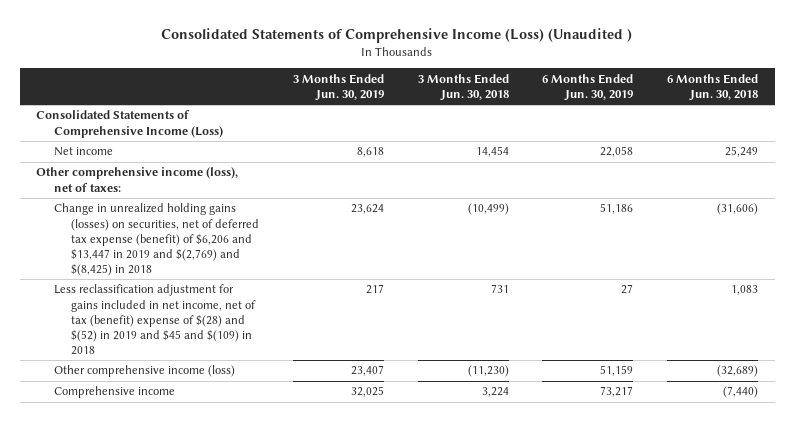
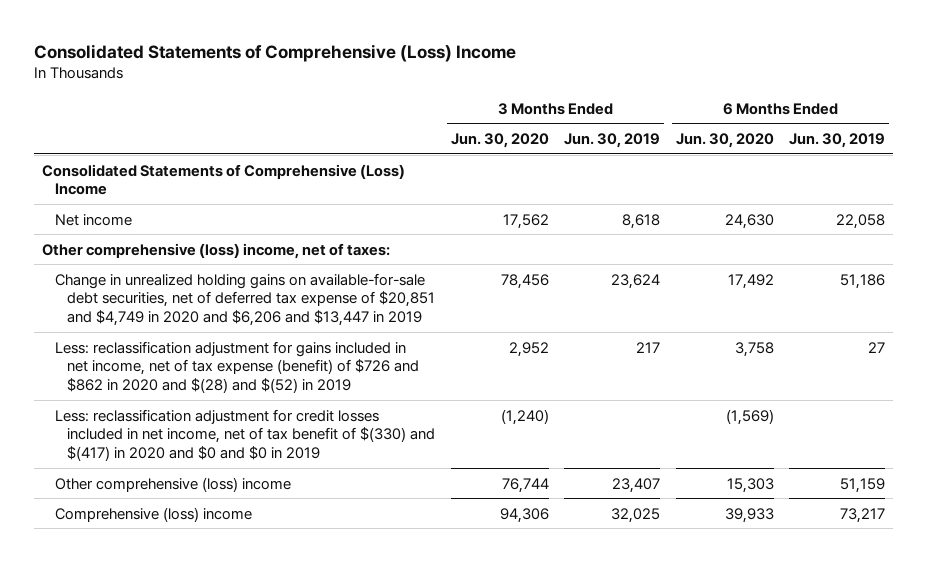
- Consolidated Statements of Comprehensive Income (Loss) (Unaudited )
+ Consolidated Statements of Comprehensive (Loss) Income
- | 3 Months Ended Jun. 30, 2019 | 3 Months Ended Jun. 30, 2018 | 6 Months Ended Jun. 30, 2019 | 6 Months Ended Jun. 30, 2018
+ | 3 Months Ended Jun. 30, 2020 | 3 Months Ended Jun. 30, 2019 | 6 Months Ended Jun. 30, 2020 | 6 Months Ended Jun. 30, 2019
- Consolidated Statements of Comprehensive Income (Loss)
+ Consolidated Statements of Comprehensive (Loss) Income
- Other comprehensive income (loss), net of taxes:
- Change in unrealized holding gains (losses) on securities, net of deferred tax expense (benefit) of $6,206 and $13,447 in 2019 and $(2,769) and $(8,425) in 2018 | 23,624 | (10,499) | 51,186 | (31,606)
- Less reclassification adjustment for gains included in net income, net of tax (benefit) expense of $(28) and $(52) in 2019 and $45 and $(109) in 2018 | 217 | 731 | 27 | 1,083
- Other comprehensive income (loss) | 23,407 | (11,230) | 51,159 | (32,689)
- Comprehensive income | 32,025 | 3,224 | 73,217 | (7,440)
+ Other comprehensive (loss) income, net of taxes:
+ Change in unrealized holding gains on available-for-sale debt securities, net of deferred tax expense of $20,851 and $4,749 in 2020 and $6,206 and $13,447 in 2019 | 78,456 | 23,624 | 17,492 | 51,186
+ Less: reclassification adjustment for gains included in net income, net of tax expense (benefit) of $726 and $862 in 2020 and $(28) and $(52) in 2019 | 2,952 | 217 | 3,758 | 27
+ Less: reclassification adjustment for credit losses included in net income, net of tax benefit of $(330) and $(417) in 2020 and $0 and $0 in 2019 | (1,240) | | (1,569) |
+ Other comprehensive (loss) income | 76,744 | 23,407 | 15,303 | 51,159
+ Comprehensive (loss) income | 94,306 | 32,025 | 39,933 | 73,217

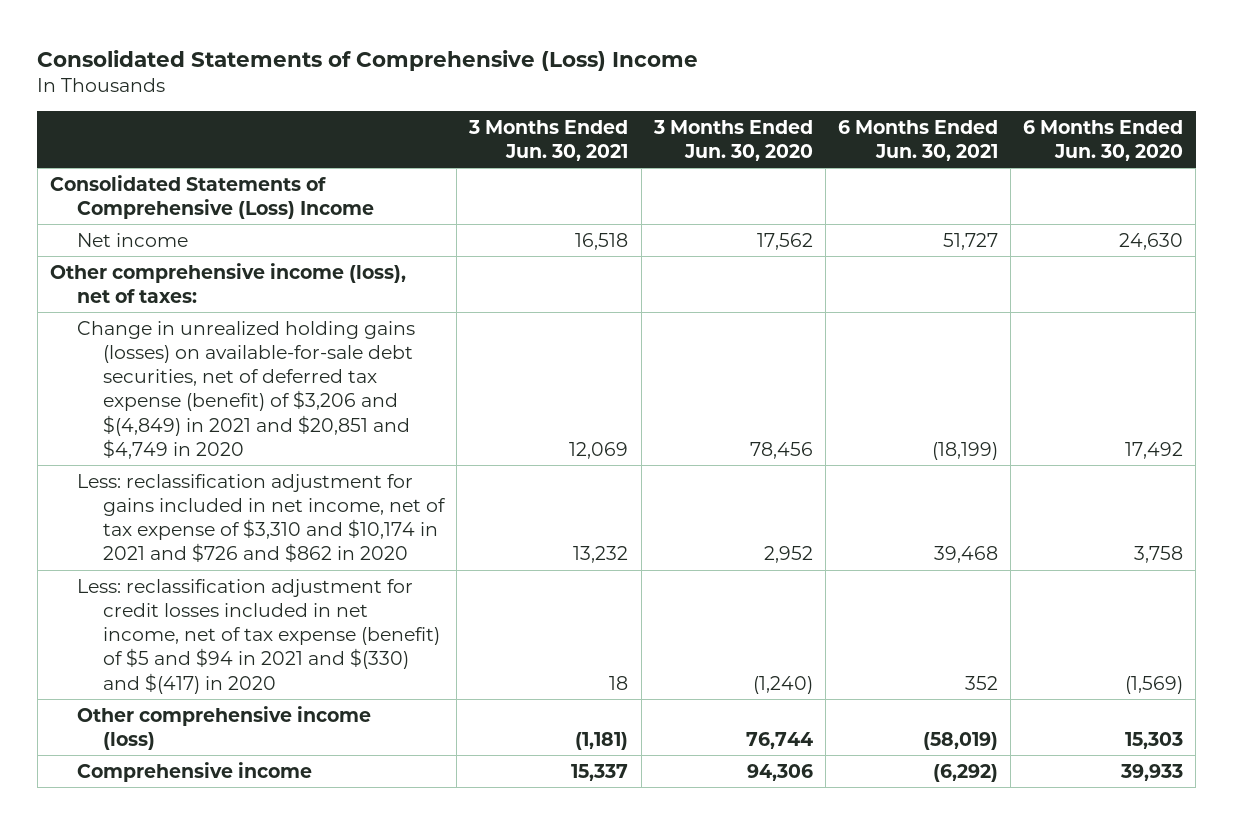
- | 3 Months Ended Jun. 30, 2020 | 3 Months Ended Jun. 30, 2019 | 6 Months Ended Jun. 30, 2020 | 6 Months Ended Jun. 30, 2019
+ | 3 Months Ended Jun. 30, 2021 | 3 Months Ended Jun. 30, 2020 | 6 Months Ended Jun. 30, 2021 | 6 Months Ended Jun. 30, 2020
- Other comprehensive (loss) income, net of taxes:
- Change in unrealized holding gains on available-for-sale debt securities, net of deferred tax expense of $20,851 and $4,749 in 2020 and $6,206 and $13,447 in 2019 | 78,456 | 23,624 | 17,492 | 51,186
- Less: reclassification adjustment for gains included in net income, net of tax expense (benefit) of $726 and $862 in 2020 and $(28) and $(52) in 2019 | 2,952 | 217 | 3,758 | 27
- Less: reclassification adjustment for credit losses included in net income, net of tax benefit of $(330) and $(417) in 2020 and $0 and $0 in 2019 | (1,240) | | (1,569) |
- Other comprehensive (loss) income | 76,744 | 23,407 | 15,303 | 51,159
- Comprehensive (loss) income | 94,306 | 32,025 | 39,933 | 73,217
+ Other comprehensive income (loss), net of taxes:
+ Change in unrealized holding gains (losses) on available-for-sale debt securities, net of deferred tax expense (benefit) of $3,206 and $(4,849) in 2021 and $20,851 and $4,749 in 2020 | 12,069 | 78,456 | (18,199) | 17,492
+ Less: reclassification adjustment for gains included in net income, net of tax expense of $3,310 and $10,174 in 2021 and $726 and $862 in 2020 | 13,232 | 2,952 | 39,468 | 3,758
+ Less: reclassification adjustment for credit losses included in net income, net of tax expense (benefit) of $5 and $94 in 2021 and $(330) and $(417) in 2020 | 18 | (1,240) | 352 | (1,569)
+ Other comprehensive income (loss) | (1,181) | 76,744 | (58,019) | 15,303
+ Comprehensive income | 15,337 | 94,306 | (6,292) | 39,933

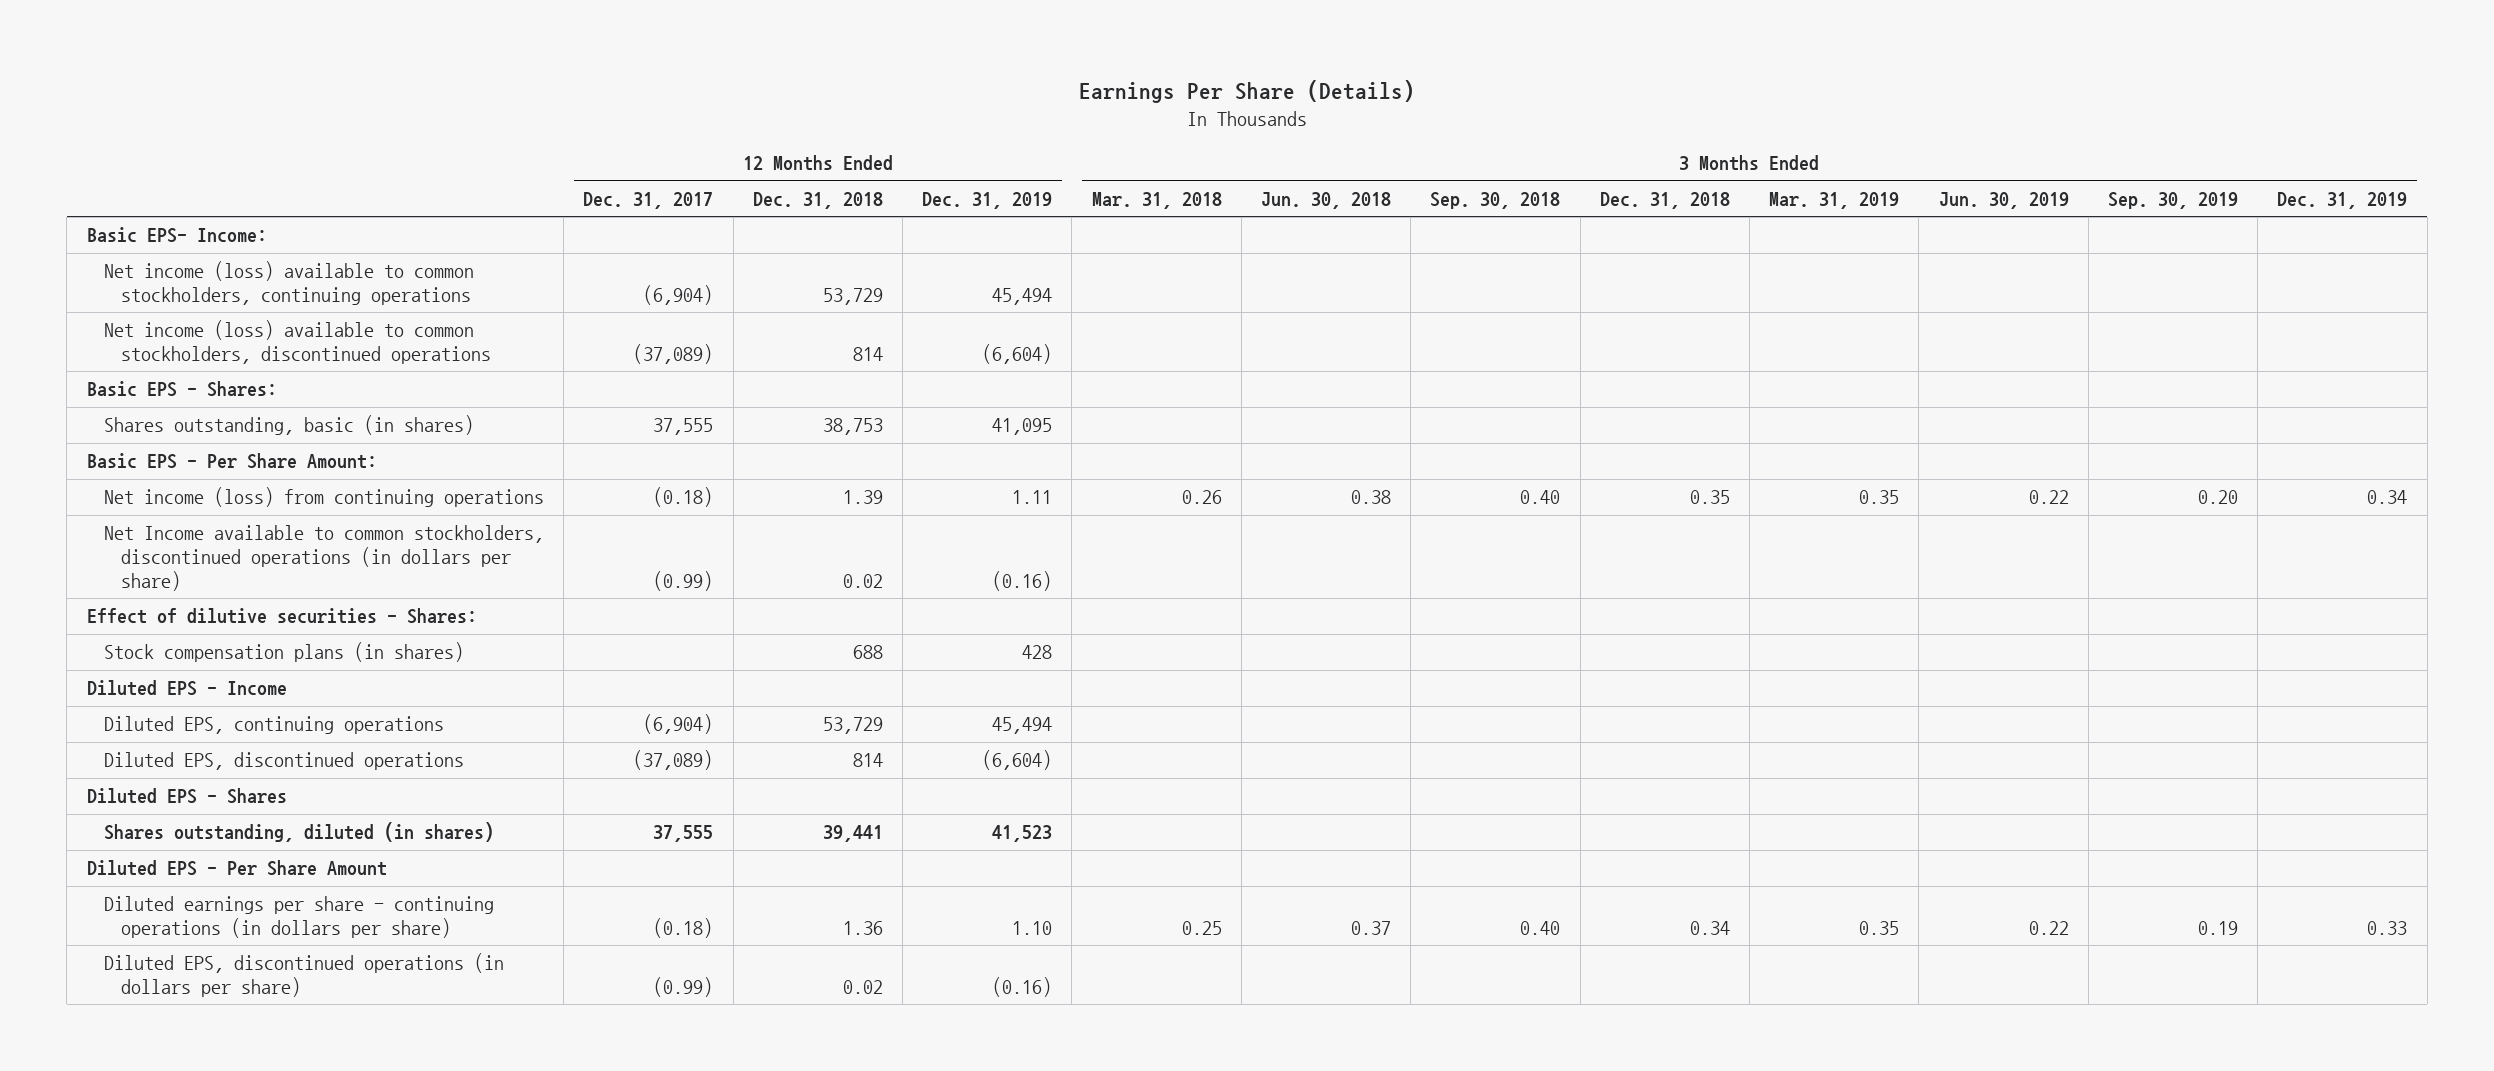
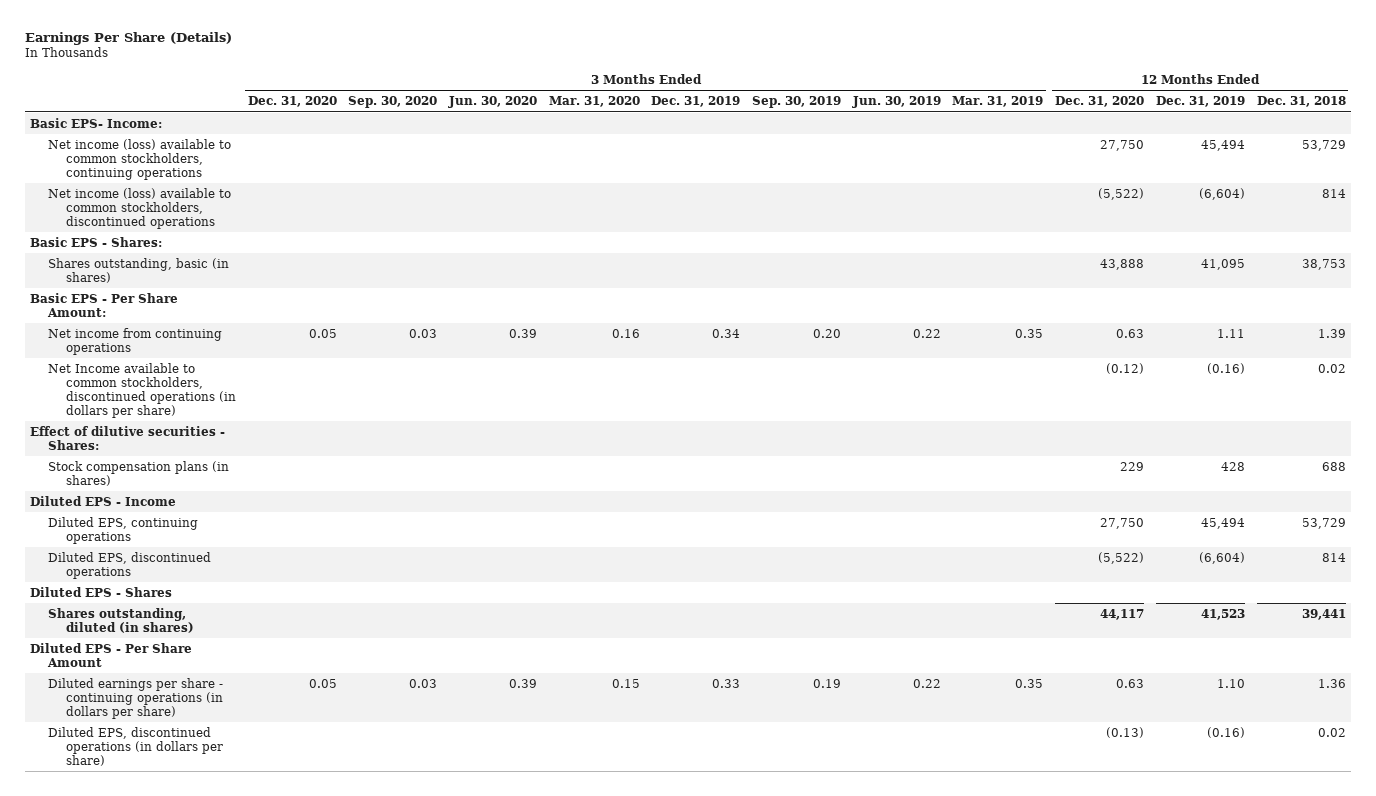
- | 12 Months Ended Dec. 31, 2017 | 12 Months Ended Dec. 31, 2018 | 12 Months Ended Dec. 31, 2019 | 3 Months Ended Mar. 31, 2018 | 3 Months Ended Jun. 30, 2018 | 3 Months Ended Sep. 30, 2018 | 3 Months Ended Dec. 31, 2018 | 3 Months Ended Mar. 31, 2019 | 3 Months Ended Jun. 30, 2019 | 3 Months Ended Sep. 30, 2019 | 3 Months Ended Dec. 31, 2019
+ | 3 Months Ended Dec. 31, 2020 | 3 Months Ended Sep. 30, 2020 | 3 Months Ended Jun. 30, 2020 | 3 Months Ended Mar. 31, 2020 | 3 Months Ended Dec. 31, 2019 | 3 Months Ended Sep. 30, 2019 | 3 Months Ended Jun. 30, 2019 | 3 Months Ended Mar. 31, 2019 | 12 Months Ended Dec. 31, 2020 | 12 Months Ended Dec. 31, 2019 | 12 Months Ended Dec. 31, 2018
- Net income (loss) from continuing operations | (0.18) | 1.39 | 1.11 | 0.26 | 0.38 | 0.40 | 0.35 | 0.35 | 0.22 | 0.20 | 0.34
+ Net income from continuing operations | 0.05 | 0.03 | 0.39 | 0.16 | 0.34 | 0.20 | 0.22 | 0.35 | 0.63 | 1.11 | 1.39

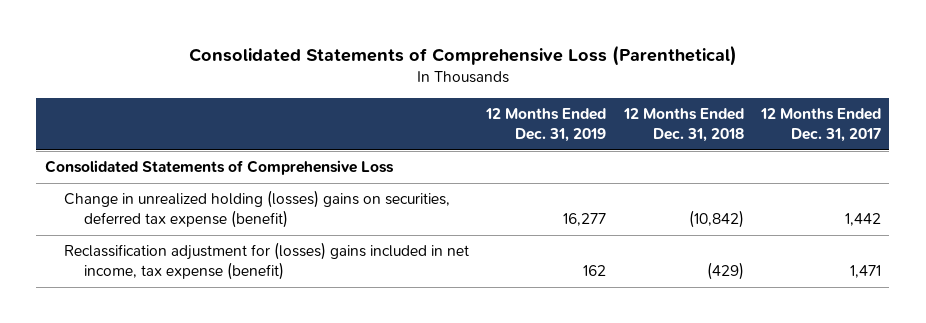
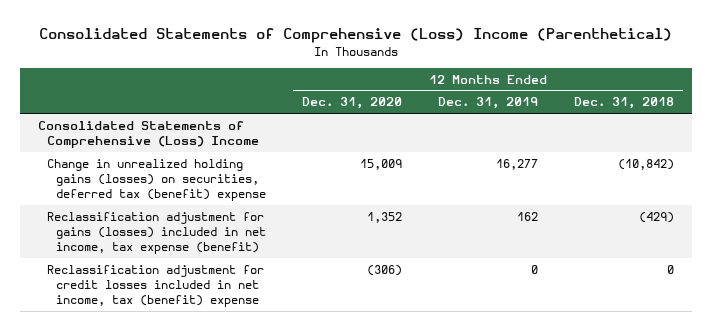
- Consolidated Statements of Comprehensive Loss (Parenthetical)
+ Consolidated Statements of Comprehensive (Loss) Income (Parenthetical)
- | 12 Months Ended Dec. 31, 2019 | 12 Months Ended Dec. 31, 2018 | 12 Months Ended Dec. 31, 2017
+ | 12 Months Ended Dec. 31, 2020 | 12 Months Ended Dec. 31, 2019 | 12 Months Ended Dec. 31, 2018
- Consolidated Statements of Comprehensive Loss
- Change in unrealized holding (losses) gains on securities, deferred tax expense (benefit) | 16,277 | (10,842) | 1,442
- Reclassification adjustment for (losses) gains included in net income, tax expense (benefit) | 162 | (429) | 1,471
+ Consolidated Statements of Comprehensive (Loss) Income
+ Change in unrealized holding gains (losses) on securities, deferred tax (benefit) expense | 15,009 | 16,277 | (10,842)
+ Reclassification adjustment for gains (losses) included in net income, tax expense (benefit) | 1,352 | 162 | (429)
+ Reclassification adjustment for credit losses included in net income, tax (benefit) expense | (306) | 0 | 0

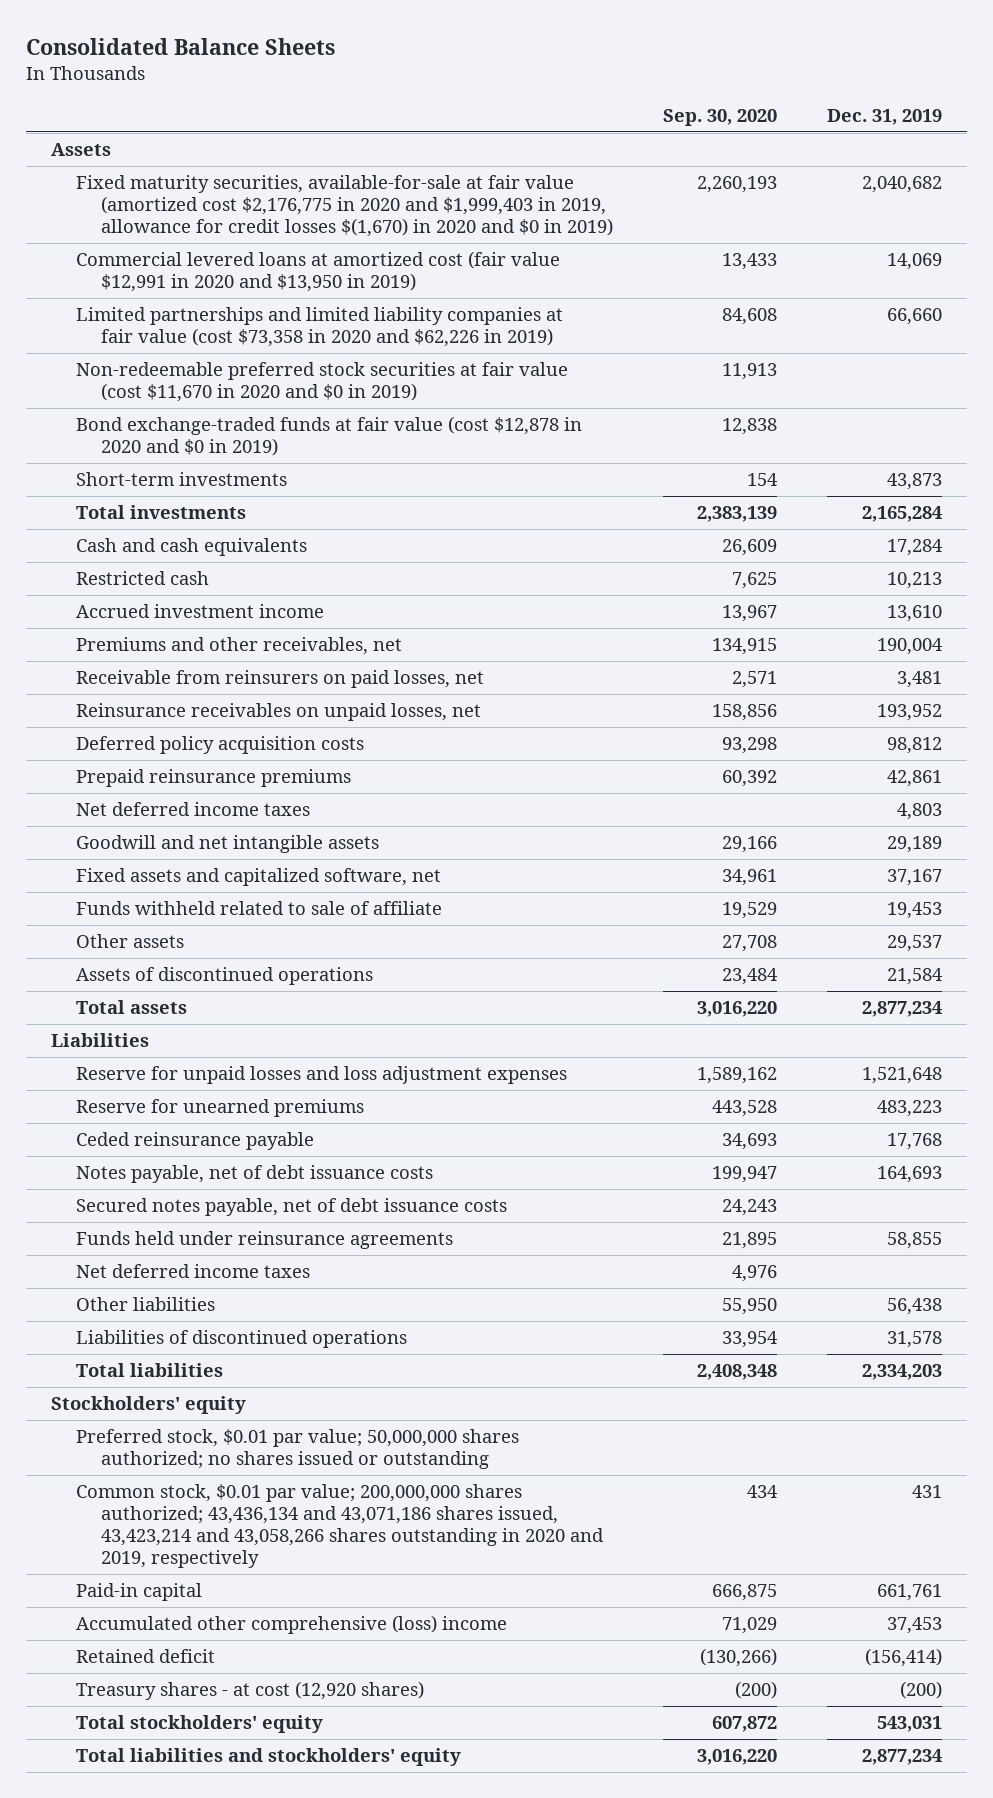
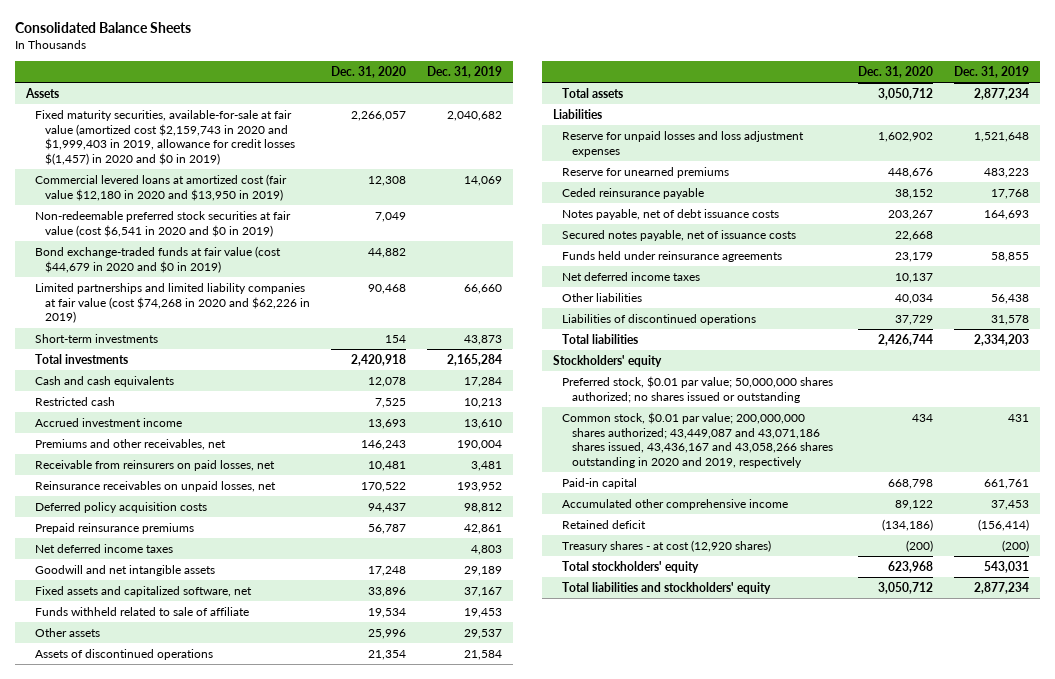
- | Sep. 30, 2020 | Dec. 31, 2019
+ | Dec. 31, 2020 | Dec. 31, 2019
- Fixed maturity securities, available-for-sale at fair value (amortized cost $2,176,775 in 2020 and $1,999,403 in 2019, allowance for credit losses $(1,670) in 2020 and $0 in 2019) | 2,260,193 | 2,040,682
- Commercial levered loans at amortized cost (fair value $12,991 in 2020 and $13,950 in 2019) | 13,433 | 14,069
- Limited partnerships and limited liability companies at fair value (cost $73,358 in 2020 and $62,226 in 2019) | 84,608 | 66,660
- Non-redeemable preferred stock securities at fair value (cost $11,670 in 2020 and $0 in 2019) | 11,913 |
- Bond exchange-traded funds at fair value (cost $12,878 in 2020 and $0 in 2019) | 12,838 |
+ Fixed maturity securities, available-for-sale at fair value (amortized cost $2,159,743 in 2020 and $1,999,403 in 2019, allowance for credit losses $(1,457) in 2020 and $0 in 2019) | 2,266,057 | 2,040,682
+ Commercial levered loans at amortized cost (fair value $12,180 in 2020 and $13,950 in 2019) | 12,308 | 14,069
+ Non-redeemable preferred stock securities at fair value (cost $6,541 in 2020 and $0 in 2019) | 7,049 |
+ Bond exchange-traded funds at fair value (cost $44,679 in 2020 and $0 in 2019) | 44,882 |
+ Limited partnerships and limited liability companies at fair value (cost $74,268 in 2020 and $62,226 in 2019) | 90,468 | 66,660
- Secured notes payable, net of debt issuance costs | 24,243 |
+ Secured notes payable, net of issuance costs | 22,668 |
- Common stock, $0.01 par value; 200,000,000 shares authorized; 43,436,134 and 43,071,186 shares issued, 43,423,214 and 43,058,266 shares outstanding in 2020 and 2019, respectively | 434 | 431
+ Common stock, $0.01 par value; 200,000,000 shares authorized; 43,449,087 and 43,071,186 shares issued, 43,436,167 and 43,058,266 shares outstanding in 2020 and 2019, respectively | 434 | 431
- Accumulated other comprehensive (loss) income | 71,029 | 37,453
+ Accumulated other comprehensive income | 89,122 | 37,453

